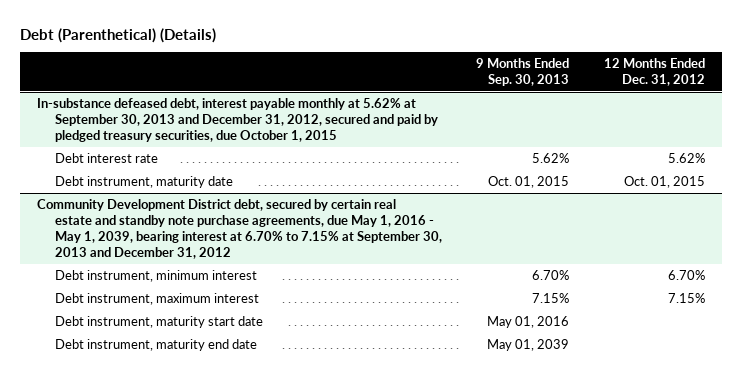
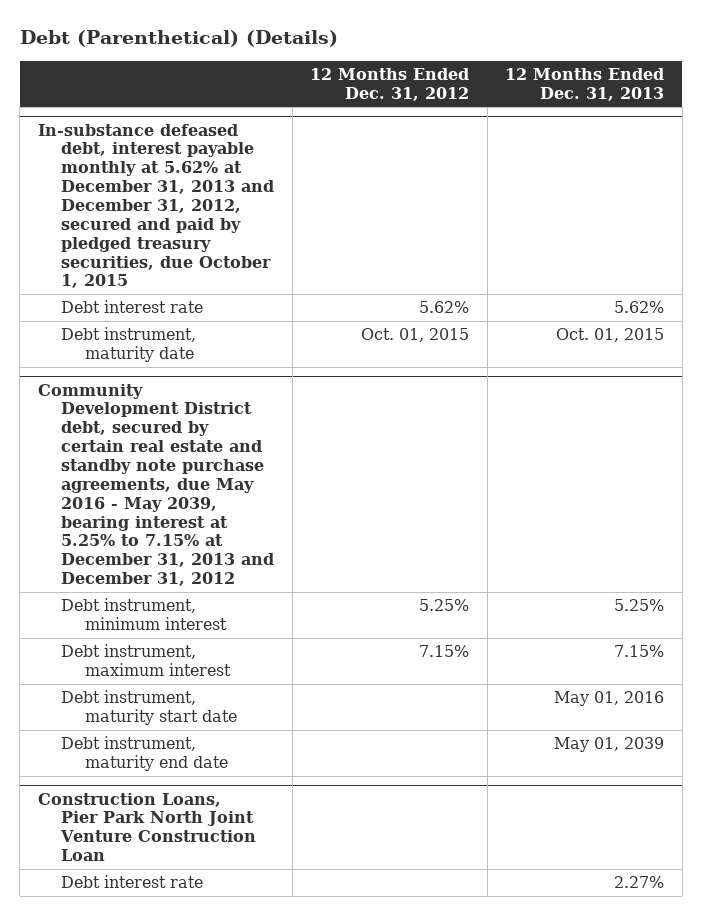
- | 9 Months Ended Sep. 30, 2013 | 12 Months Ended Dec. 31, 2012
+ | 12 Months Ended Dec. 31, 2012 | 12 Months Ended Dec. 31, 2013
- In-substance defeased debt, interest payable monthly at 5.62% at September 30, 2013 and December 31, 2012, secured and paid by pledged treasury securities, due October 1, 2015
+ In-substance defeased debt, interest payable monthly at 5.62% at December 31, 2013 and December 31, 2012, secured and paid by pledged treasury securities, due October 1, 2015
- Community Development District debt, secured by certain real estate and standby note purchase agreements, due May 1, 2016 - May 1, 2039, bearing interest at 6.70% to 7.15% at September 30, 2013 and December 31, 2012
- Debt instrument, minimum interest | 6.70% | 6.70%
+ Community Development District debt, secured by certain real estate and standby note purchase agreements, due May 2016 - May 2039, bearing interest at 5.25% to 7.15% at December 31, 2013 and December 31, 2012
+ Debt instrument, minimum interest | 5.25% | 5.25%
+ Construction Loans, Pier Park North Joint Venture Construction Loan
+ Debt interest rate | | 2.27%

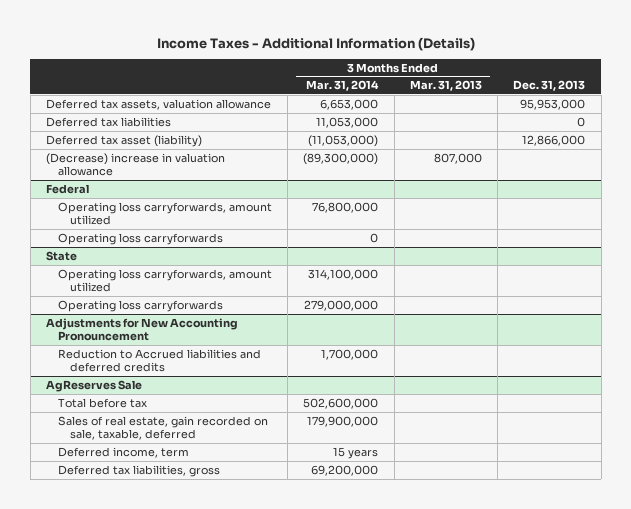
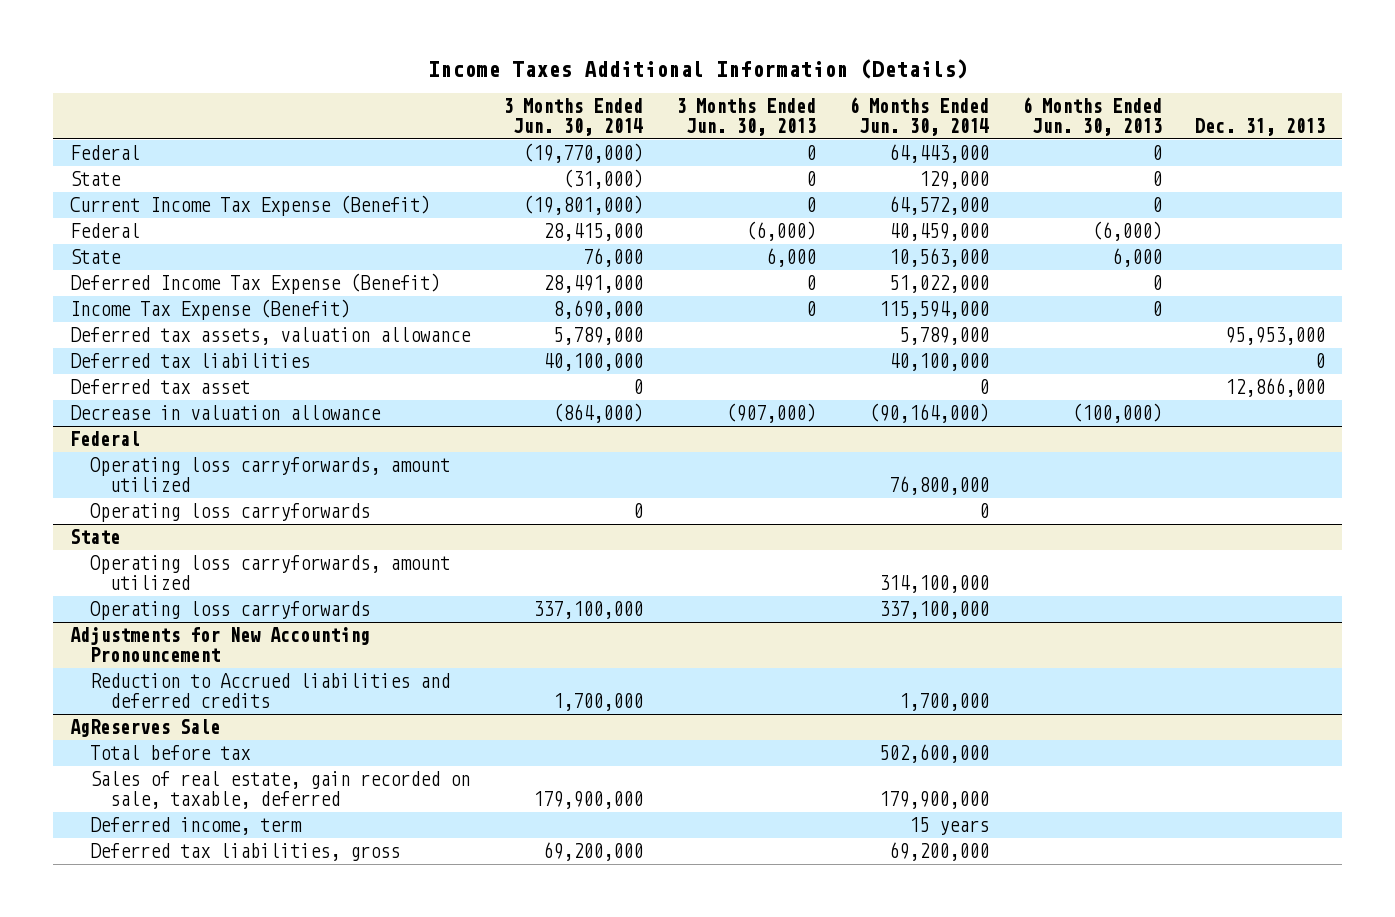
- Income Taxes - Additional Information (Details)
+ Income Taxes Additional Information (Details)
- | 3 Months Ended Mar. 31, 2014 | 3 Months Ended Mar. 31, 2013 | Dec. 31, 2013
+ | 3 Months Ended Jun. 30, 2014 | 3 Months Ended Jun. 30, 2013 | 6 Months Ended Jun. 30, 2014 | 6 Months Ended Jun. 30, 2013 | Dec. 31, 2013
+ Federal | (19,770,000) | 0 | 64,443,000 | 0 |
+ State | (31,000) | 0 | 129,000 | 0 |
+ Current Income Tax Expense (Benefit) | (19,801,000) | 0 | 64,572,000 | 0 |
+ Federal | 28,415,000 | (6,000) | 40,459,000 | (6,000) |
+ State | 76,000 | 6,000 | 10,563,000 | 6,000 |
+ Deferred Income Tax Expense (Benefit) | 28,491,000 | 0 | 51,022,000 | 0 |
+ Income Tax Expense (Benefit) | 8,690,000 | 0 | 115,594,000 | 0 |
- Deferred tax asset (liability) | (11,053,000) | | 12,866,000
- (Decrease) increase in valuation allowance | (89,300,000) | 807,000 |
+ Deferred tax asset | 0 | | 0 | | 12,866,000
+ Decrease in valuation allowance | (864,000) | (907,000) | (90,164,000) | (100,000) |

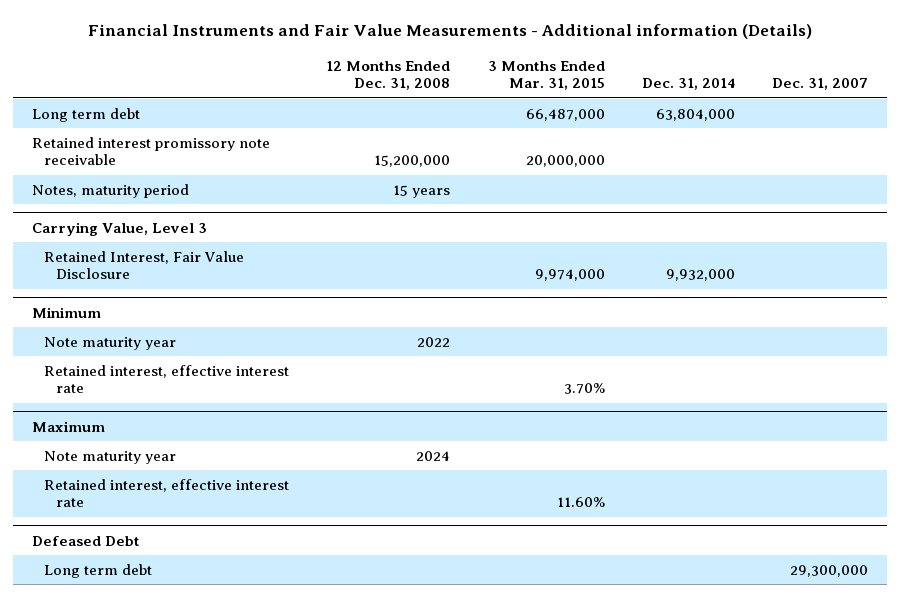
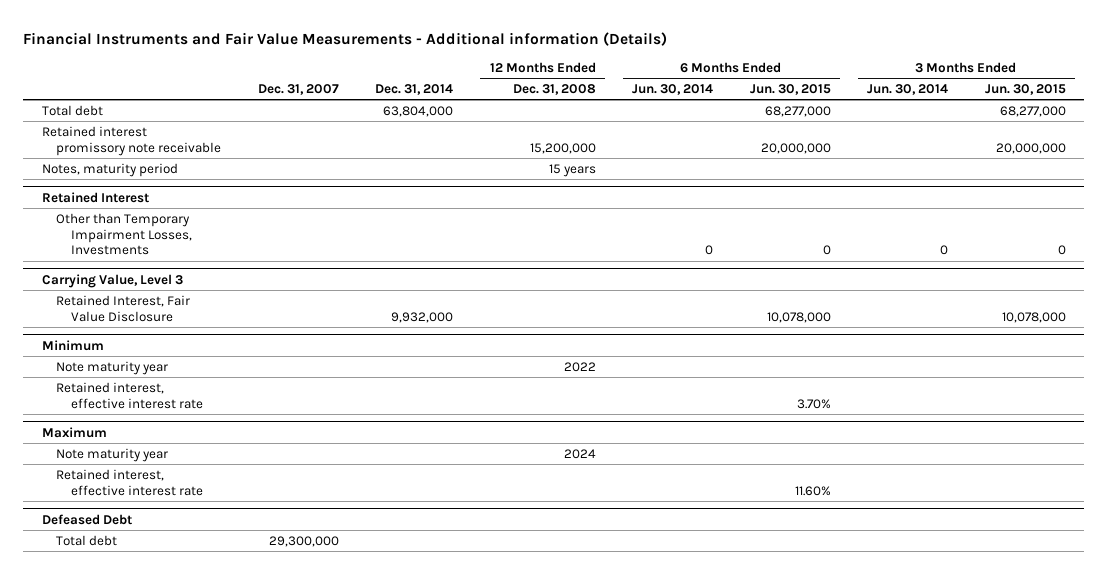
- | 12 Months Ended Dec. 31, 2008 | 3 Months Ended Mar. 31, 2015 | Dec. 31, 2014 | Dec. 31, 2007
+ | Dec. 31, 2007 | Dec. 31, 2014 | 12 Months Ended Dec. 31, 2008 | 6 Months Ended Jun. 30, 2014 | 6 Months Ended Jun. 30, 2015 | 3 Months Ended Jun. 30, 2014 | 3 Months Ended Jun. 30, 2015
- Long term debt | | 66,487,000 | 63,804,000 |
+ Total debt | | 63,804,000 | | | 68,277,000 | | 68,277,000
+ Retained Interest
+ Other than Temporary Impairment Losses, Investments | | | | 0 | 0 | 0 | 0
@ Defeased Debt
- Long term debt | | | | 29,300,000
+ Total debt | 29,300,000 | | | | | |

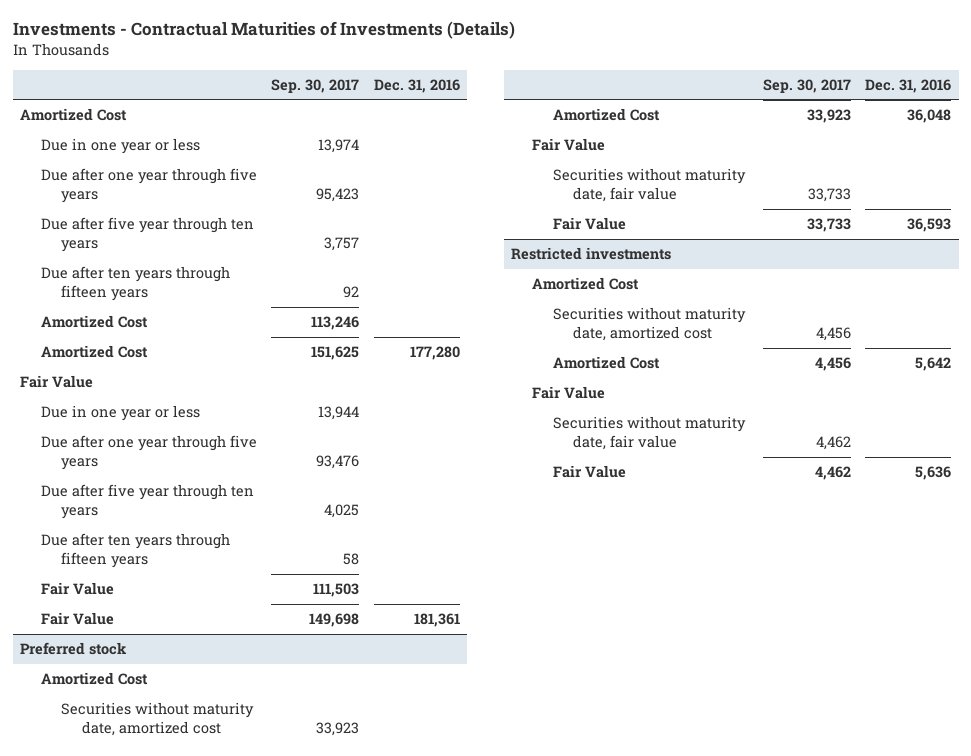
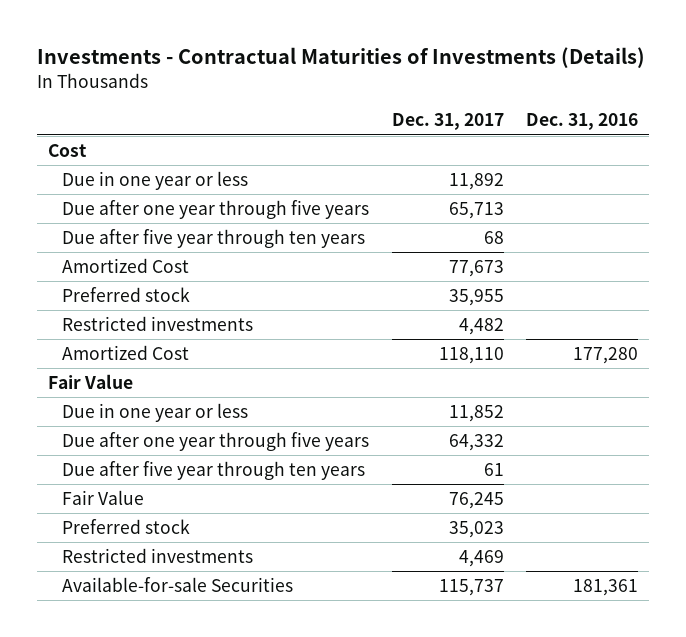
- | Sep. 30, 2017 | Dec. 31, 2016
+ | Dec. 31, 2017 | Dec. 31, 2016
- Amortized Cost
+ Cost
- Due after ten years through fifteen years | 92 |
+ Preferred stock | 35,955 |
+ Restricted investments | 4,482 |
- Due after ten years through fifteen years | 58 |
- Fair Value | 149,698 | 181,361
- Preferred stock
- Amortized Cost
- Securities without maturity date, amortized cost | 33,923 |
- Amortized Cost | 33,923 | 36,048
- Fair Value
- Securities without maturity date, fair value | 33,733 |
- Fair Value | 33,733 | 36,593
- Restricted investments
- Amortized Cost
- Securities without maturity date, amortized cost | 4,456 |
- Amortized Cost | 4,456 | 5,642
- Fair Value
- Securities without maturity date, fair value | 4,462 |
- Fair Value | 4,462 | 5,636
+ Preferred stock | 35,023 |
+ Restricted investments | 4,469 |
+ Available-for-sale Securities | 115,737 | 181,361

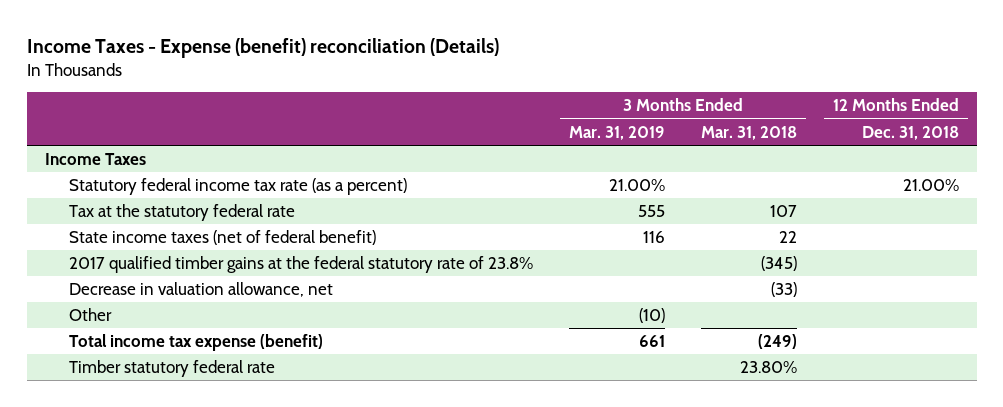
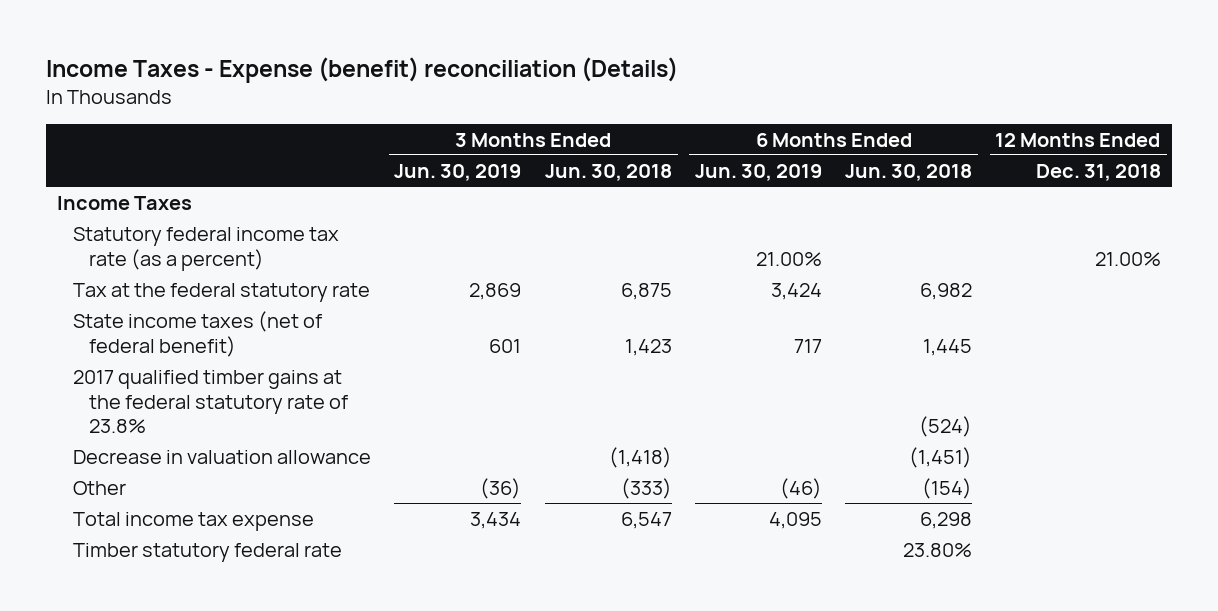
- | 3 Months Ended Mar. 31, 2019 | 3 Months Ended Mar. 31, 2018 | 12 Months Ended Dec. 31, 2018
+ | 3 Months Ended Jun. 30, 2019 | 3 Months Ended Jun. 30, 2018 | 6 Months Ended Jun. 30, 2019 | 6 Months Ended Jun. 30, 2018 | 12 Months Ended Dec. 31, 2018
- Tax at the statutory federal rate | 555 | 107 |
+ Tax at the federal statutory rate | 2,869 | 6,875 | 3,424 | 6,982 |
- Decrease in valuation allowance, net | | (33) |
+ Decrease in valuation allowance | | (1,418) | | (1,451) |
- Total income tax expense (benefit) | 661 | (249) |
+ Total income tax expense | 3,434 | 6,547 | 4,095 | 6,298 |

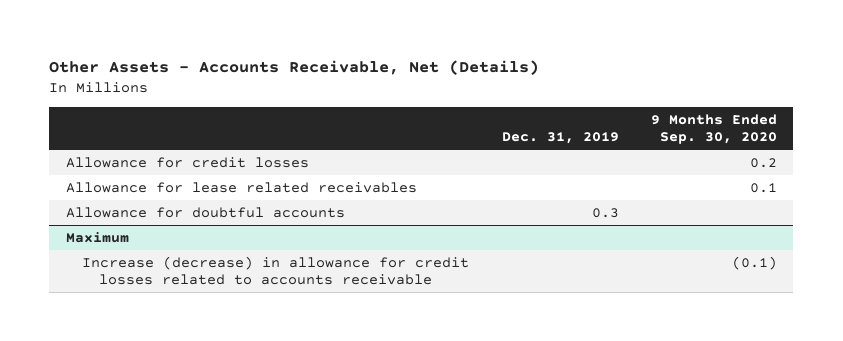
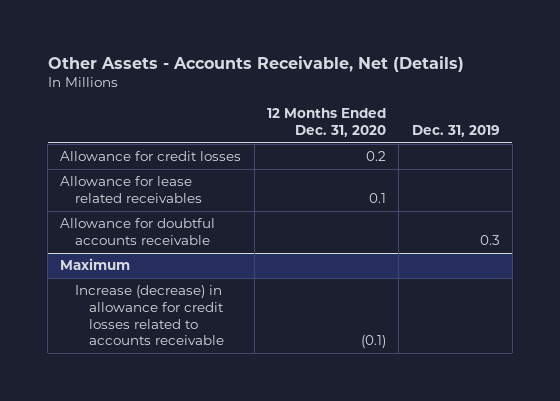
- | Dec. 31, 2019 | 9 Months Ended Sep. 30, 2020
+ | 12 Months Ended Dec. 31, 2020 | Dec. 31, 2019
- Allowance for doubtful accounts | 0.3 |
+ Allowance for doubtful accounts receivable | | 0.3

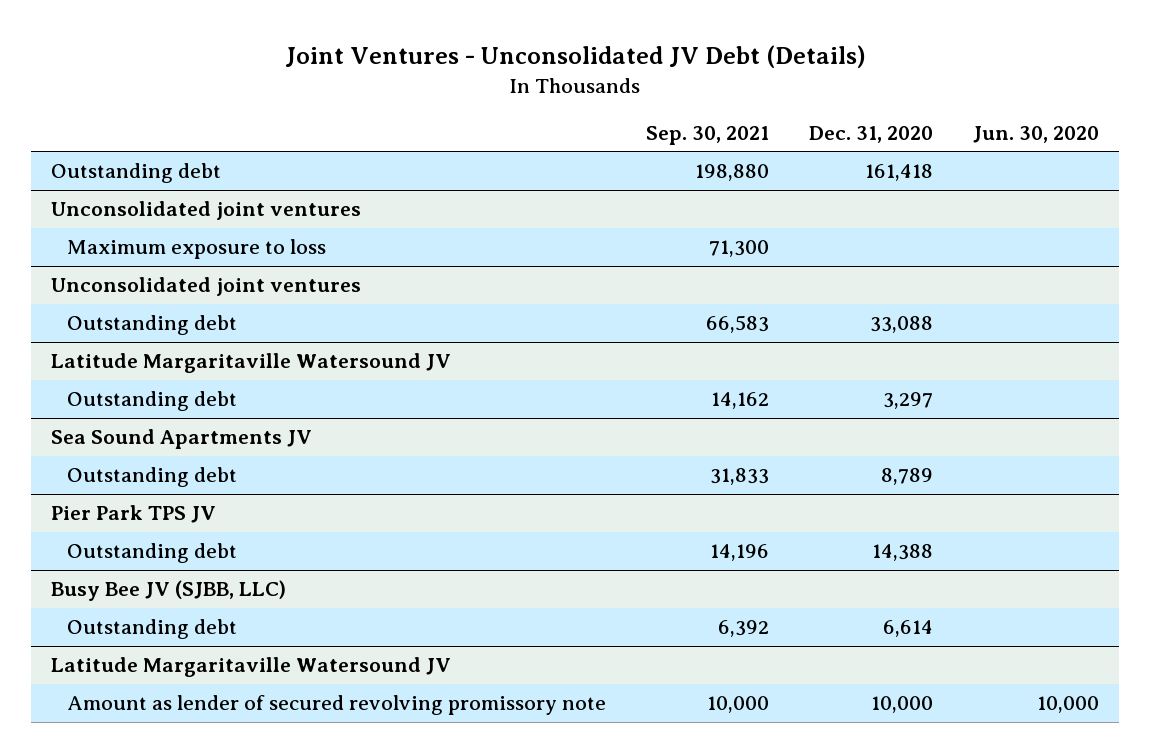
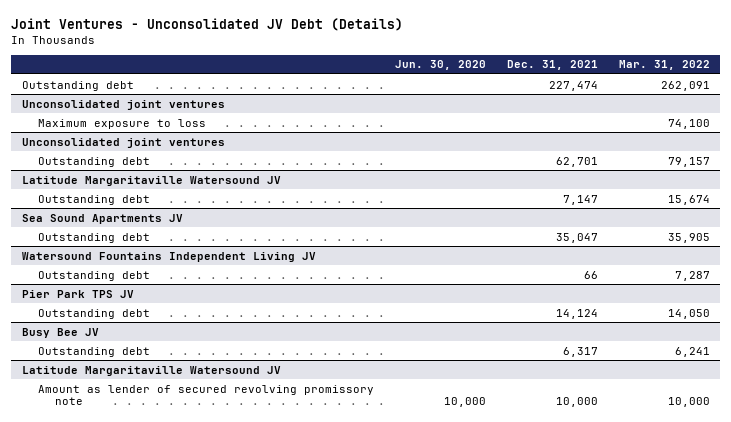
- | Sep. 30, 2021 | Dec. 31, 2020 | Jun. 30, 2020
+ | Jun. 30, 2020 | Dec. 31, 2021 | Mar. 31, 2022
+ Watersound Fountains Independent Living JV
+ Outstanding debt | | 66 | 7,287
- Busy Bee JV (SJBB, LLC)
+ Busy Bee JV

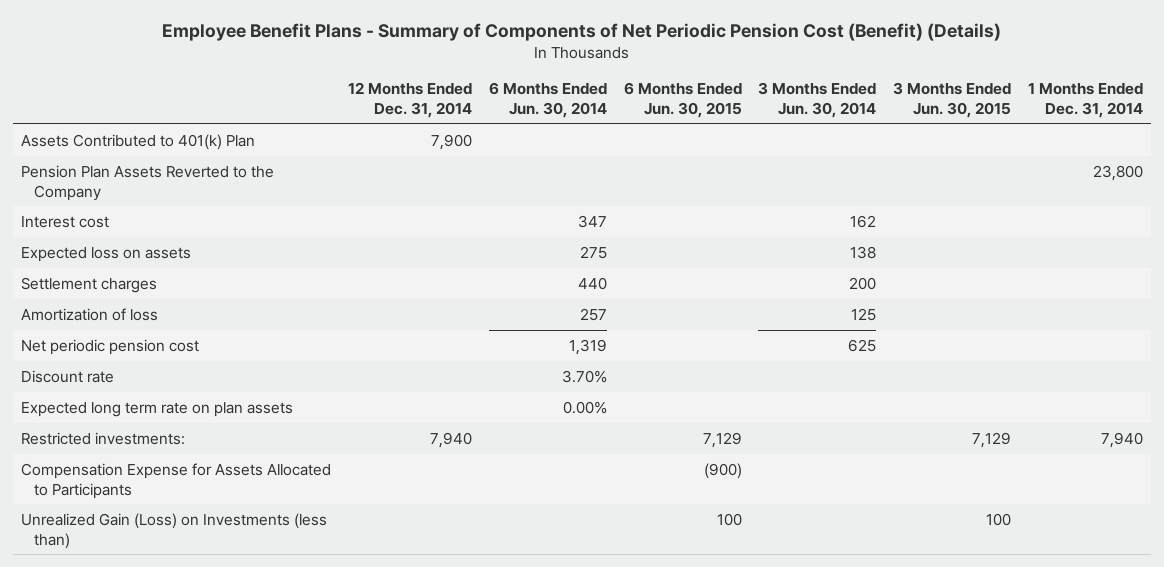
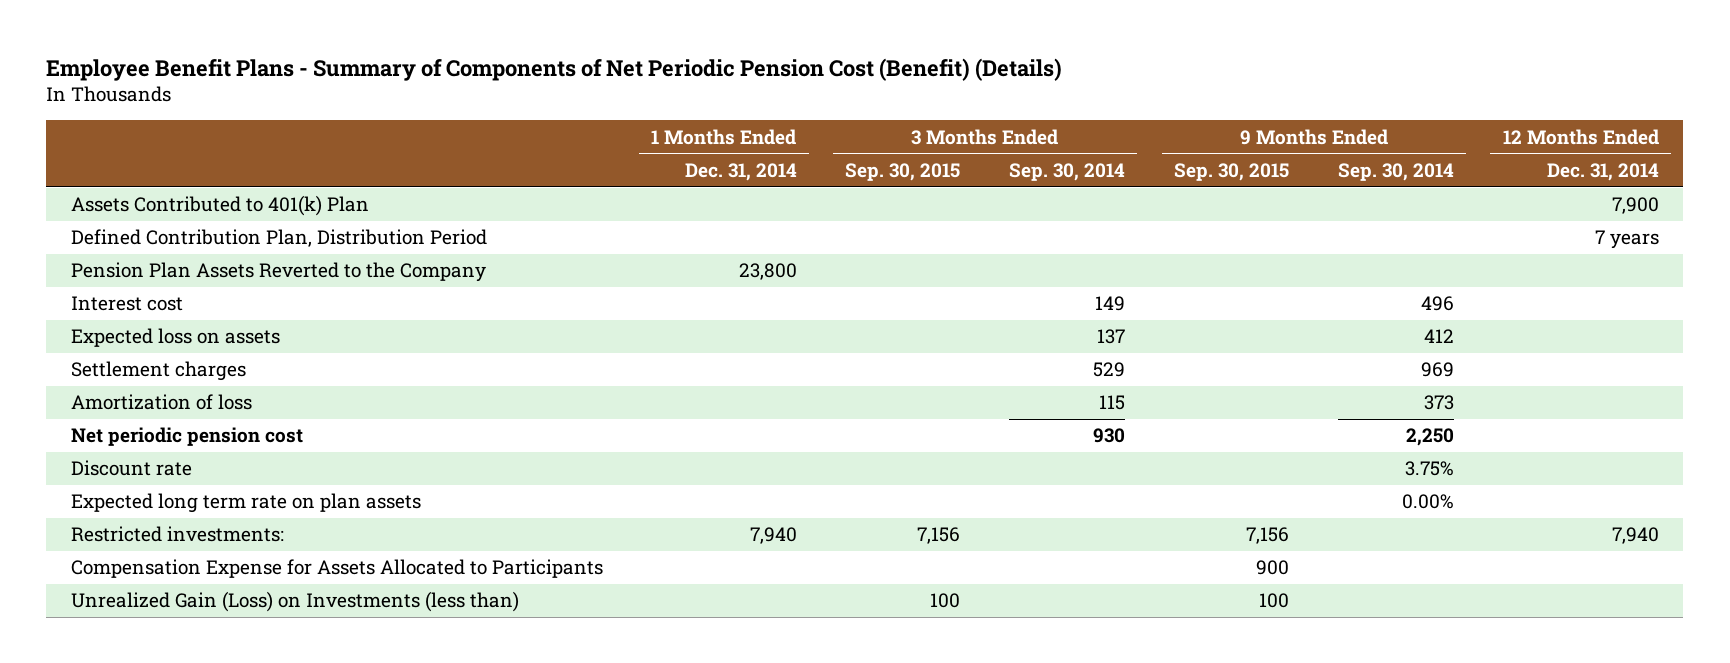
- | 12 Months Ended Dec. 31, 2014 | 6 Months Ended Jun. 30, 2014 | 6 Months Ended Jun. 30, 2015 | 3 Months Ended Jun. 30, 2014 | 3 Months Ended Jun. 30, 2015 | 1 Months Ended Dec. 31, 2014
+ | 1 Months Ended Dec. 31, 2014 | 3 Months Ended Sep. 30, 2015 | 3 Months Ended Sep. 30, 2014 | 9 Months Ended Sep. 30, 2015 | 9 Months Ended Sep. 30, 2014 | 12 Months Ended Dec. 31, 2014
+ Defined Contribution Plan, Distribution Period | | | | | | 7 years

